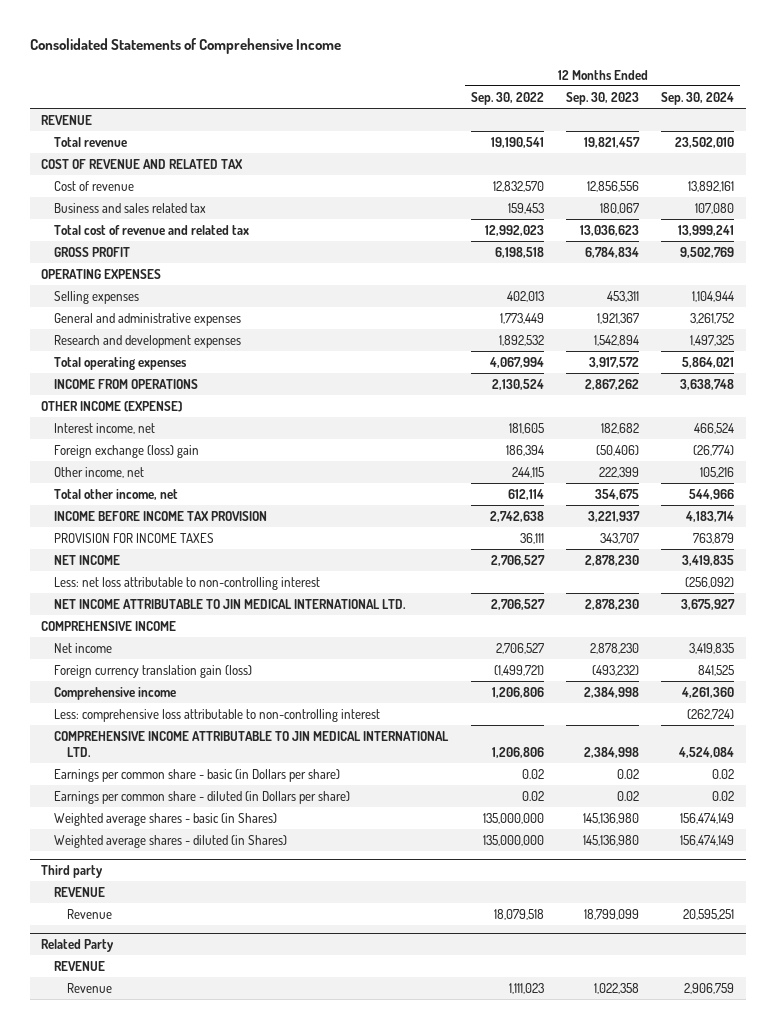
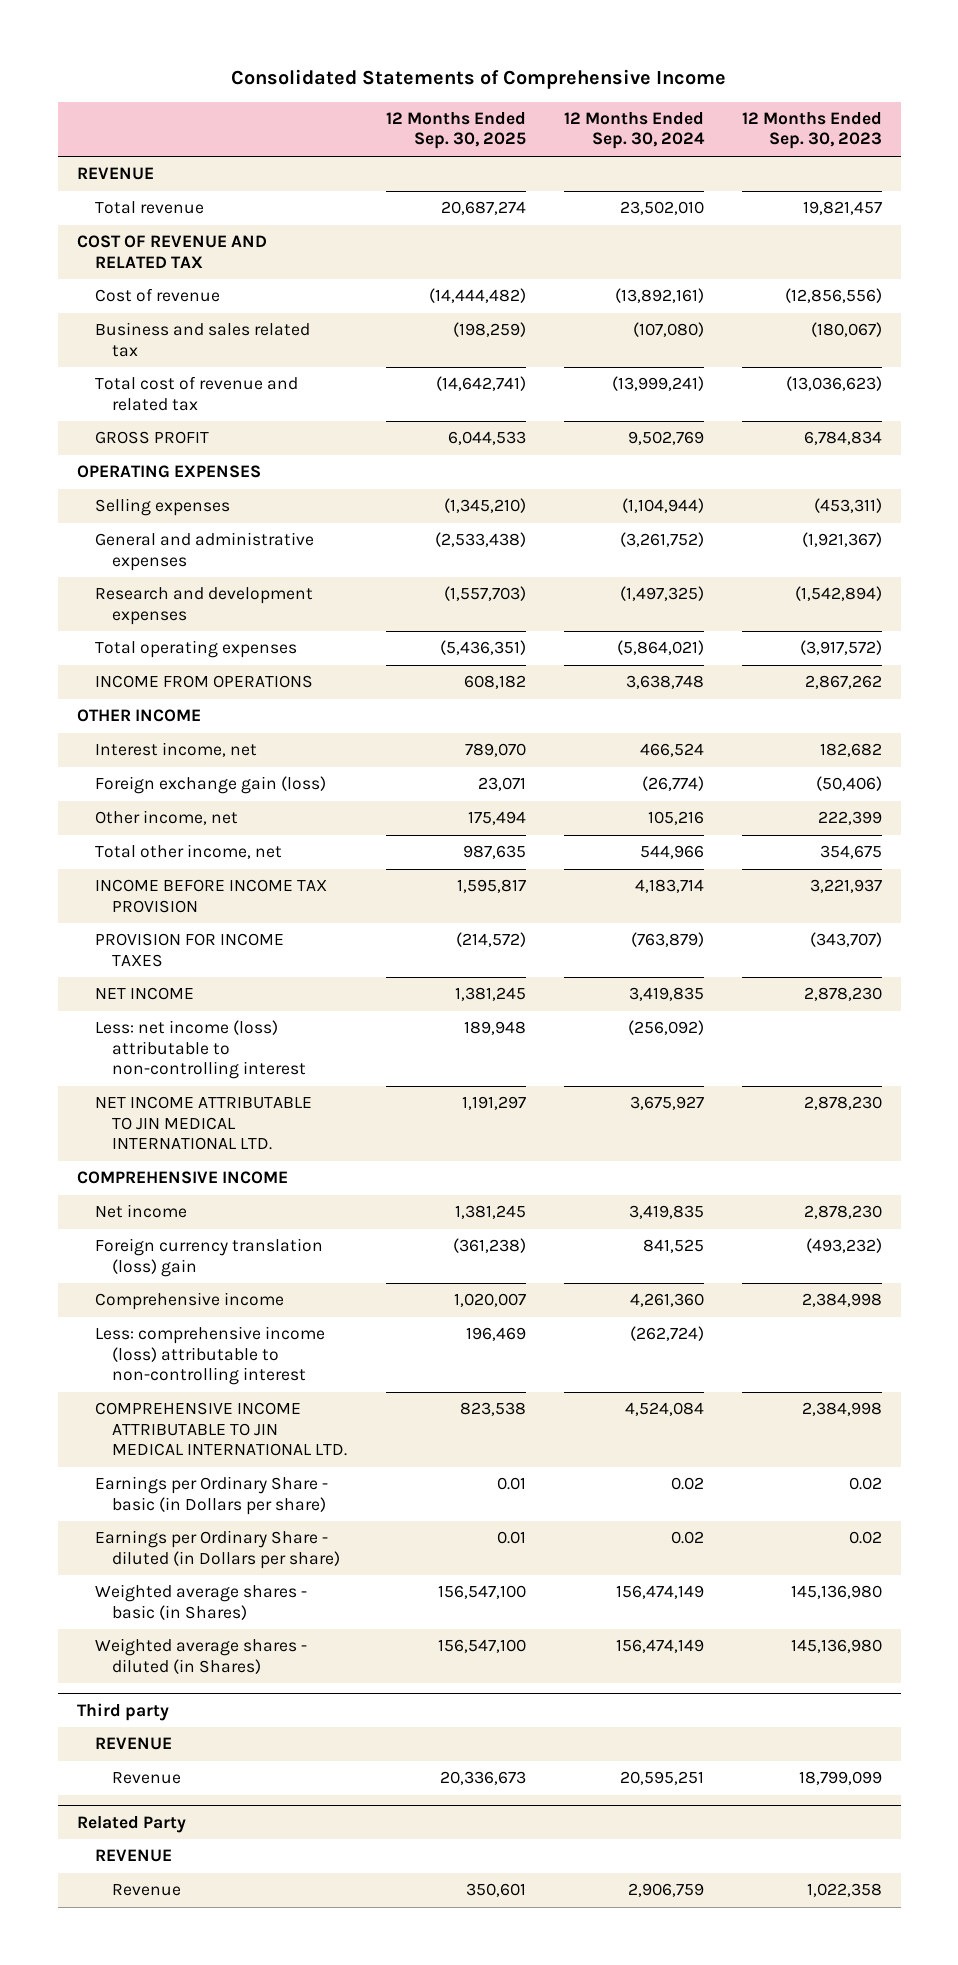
- | 12 Months Ended Sep. 30, 2022 | 12 Months Ended Sep. 30, 2023 | 12 Months Ended Sep. 30, 2024
+ | 12 Months Ended Sep. 30, 2025 | 12 Months Ended Sep. 30, 2024 | 12 Months Ended Sep. 30, 2023
- Cost of revenue | 12,832,570 | 12,856,556 | 13,892,161
- Business and sales related tax | 159,453 | 180,067 | 107,080
- Total cost of revenue and related tax | 12,992,023 | 13,036,623 | 13,999,241
+ Cost of revenue | (14,444,482) | (13,892,161) | (12,856,556)
+ Business and sales related tax | (198,259) | (107,080) | (180,067)
+ Total cost of revenue and related tax | (14,642,741) | (13,999,241) | (13,036,623)
- Selling expenses | 402,013 | 453,311 | 1,104,944
- General and administrative expenses | 1,773,449 | 1,921,367 | 3,261,752
- Research and development expenses | 1,892,532 | 1,542,894 | 1,497,325
- Total operating expenses | 4,067,994 | 3,917,572 | 5,864,021
+ Selling expenses | (1,345,210) | (1,104,944) | (453,311)
+ General and administrative expenses | (2,533,438) | (3,261,752) | (1,921,367)
+ Research and development expenses | (1,557,703) | (1,497,325) | (1,542,894)
+ Total operating expenses | (5,436,351) | (5,864,021) | (3,917,572)
- OTHER INCOME (EXPENSE)
+ OTHER INCOME
- Foreign exchange (loss) gain | 186,394 | (50,406) | (26,774)
+ Foreign exchange gain (loss) | 23,071 | (26,774) | (50,406)
- PROVISION FOR INCOME TAXES | 36,111 | 343,707 | 763,879
+ PROVISION FOR INCOME TAXES | (214,572) | (763,879) | (343,707)
- Less: net loss attributable to non-controlling interest | | | (256,092)
+ Less: net income (loss) attributable to non-controlling interest | 189,948 | (256,092) |
- Foreign currency translation gain (loss) | (1,499,721) | (493,232) | 841,525
+ Foreign currency translation (loss) gain | (361,238) | 841,525 | (493,232)
- Less: comprehensive loss attributable to non-controlling interest | | | (262,724)
+ Less: comprehensive income (loss) attributable to non-controlling interest | 196,469 | (262,724) |
- Earnings per common share - basic (in Dollars per share) | 0.02 | 0.02 | 0.02
- Earnings per common share - diluted (in Dollars per share) | 0.02 | 0.02 | 0.02
+ Earnings per Ordinary Share - basic (in Dollars per share) | 0.01 | 0.02 | 0.02
+ Earnings per Ordinary Share - diluted (in Dollars per share) | 0.01 | 0.02 | 0.02

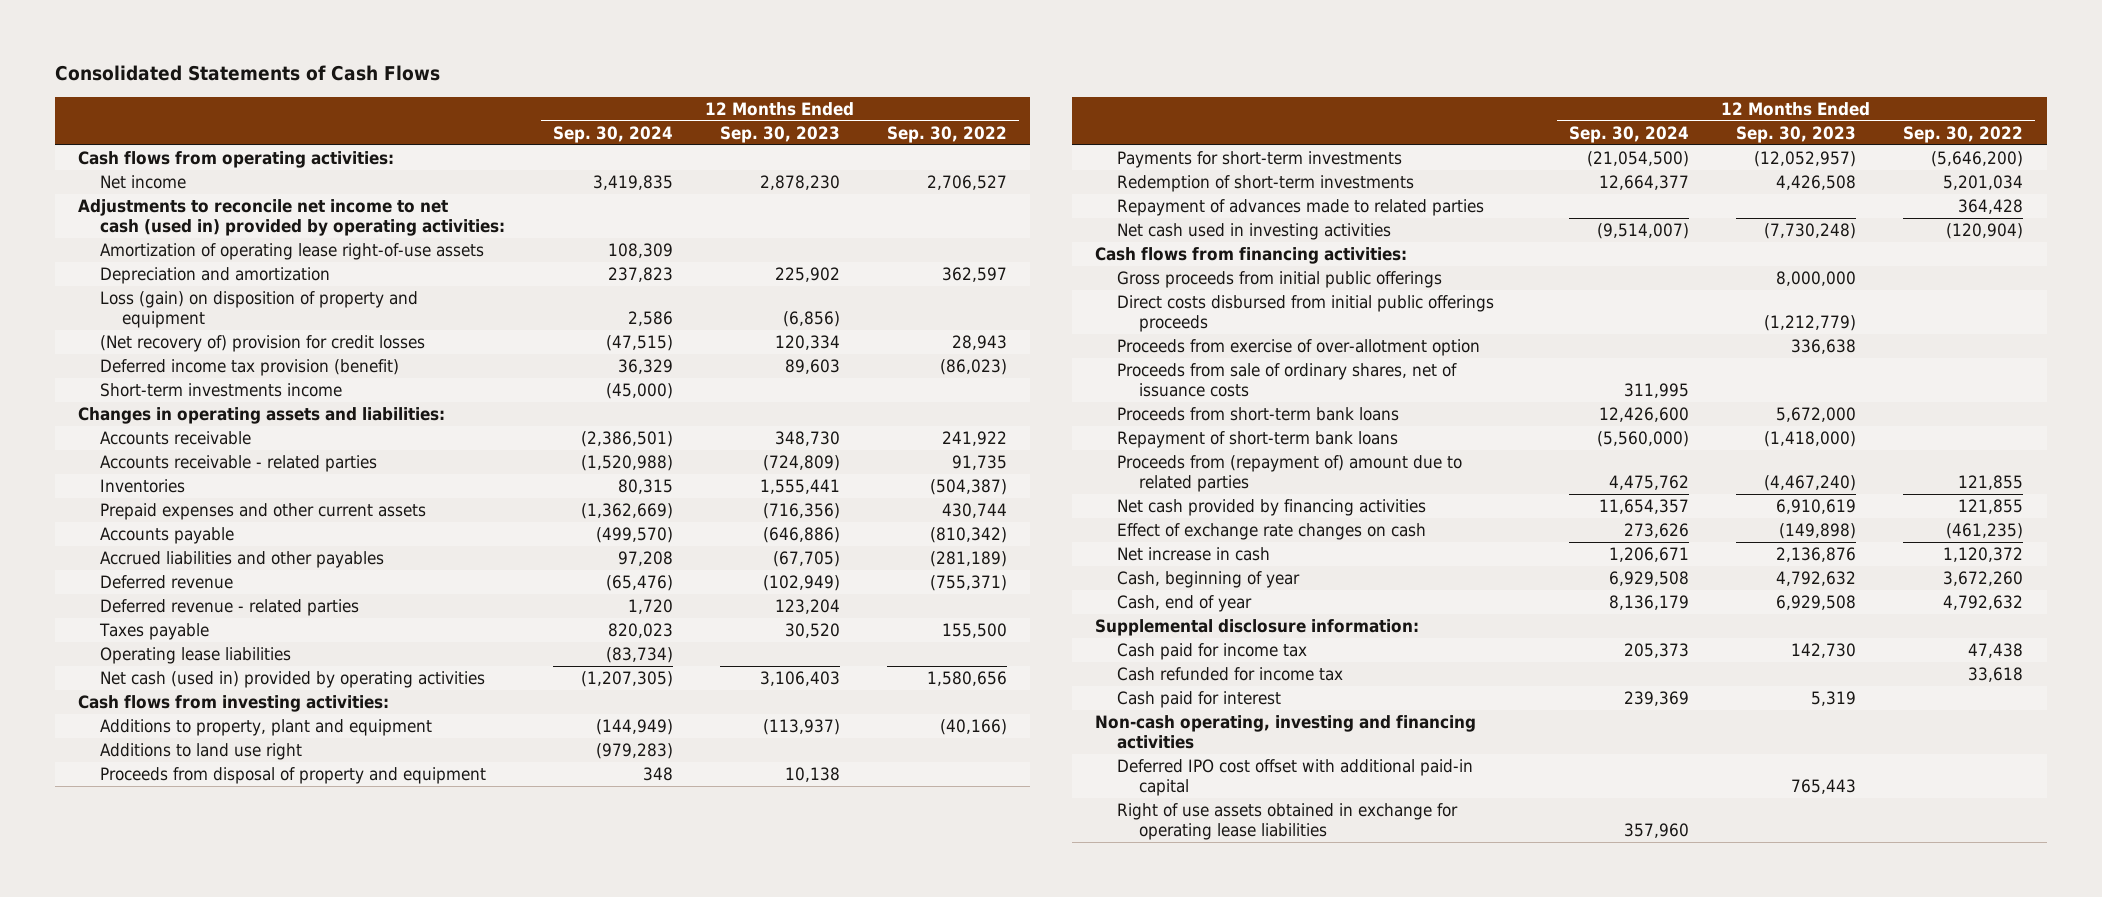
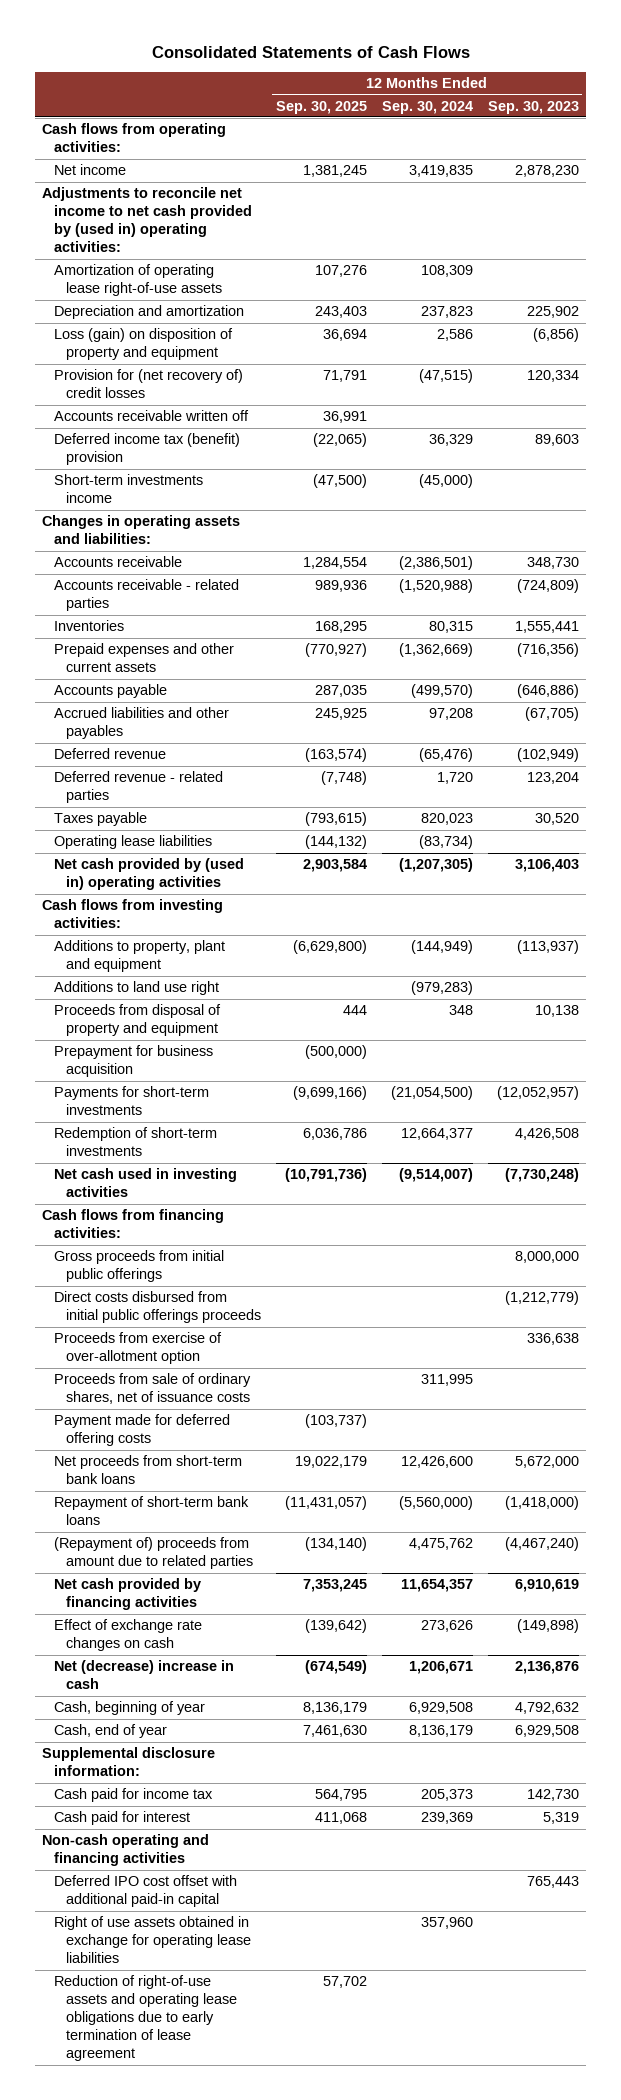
- | 12 Months Ended Sep. 30, 2024 | 12 Months Ended Sep. 30, 2023 | 12 Months Ended Sep. 30, 2022
+ | 12 Months Ended Sep. 30, 2025 | 12 Months Ended Sep. 30, 2024 | 12 Months Ended Sep. 30, 2023
- Adjustments to reconcile net income to net cash (used in) provided by operating activities:
+ Adjustments to reconcile net income to net cash provided by (used in) operating activities:
- (Net recovery of) provision for credit losses | (47,515) | 120,334 | 28,943
- Deferred income tax provision (benefit) | 36,329 | 89,603 | (86,023)
+ Provision for (net recovery of) credit losses | 71,791 | (47,515) | 120,334
+ Accounts receivable written off | 36,991 | |
+ Deferred income tax (benefit) provision | (22,065) | 36,329 | 89,603
- Net cash (used in) provided by operating activities | (1,207,305) | 3,106,403 | 1,580,656
+ Net cash provided by (used in) operating activities | 2,903,584 | (1,207,305) | 3,106,403
+ Prepayment for business acquisition | (500,000) | |
- Repayment of advances made to related parties | | | 364,428
- Proceeds from short-term bank loans | 12,426,600 | 5,672,000 |
+ Payment made for deferred offering costs | (103,737) | |
+ Net proceeds from short-term bank loans | 19,022,179 | 12,426,600 | 5,672,000
- Proceeds from (repayment of) amount due to related parties | 4,475,762 | (4,467,240) | 121,855
+ (Repayment of) proceeds from amount due to related parties | (134,140) | 4,475,762 | (4,467,240)
- Net increase in cash | 1,206,671 | 2,136,876 | 1,120,372
+ Net (decrease) increase in cash | (674,549) | 1,206,671 | 2,136,876
- Cash refunded for income tax | | | 33,618
- Non-cash operating, investing and financing activities
+ Non-cash operating and financing activities
+ Reduction of right-of-use assets and operating lease obligations due to early termination of lease agreement | 57,702 | |

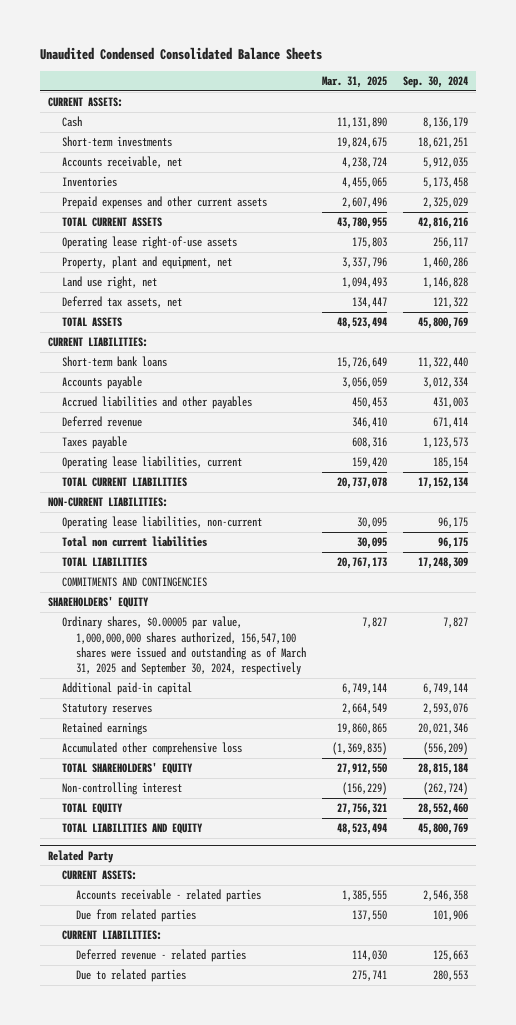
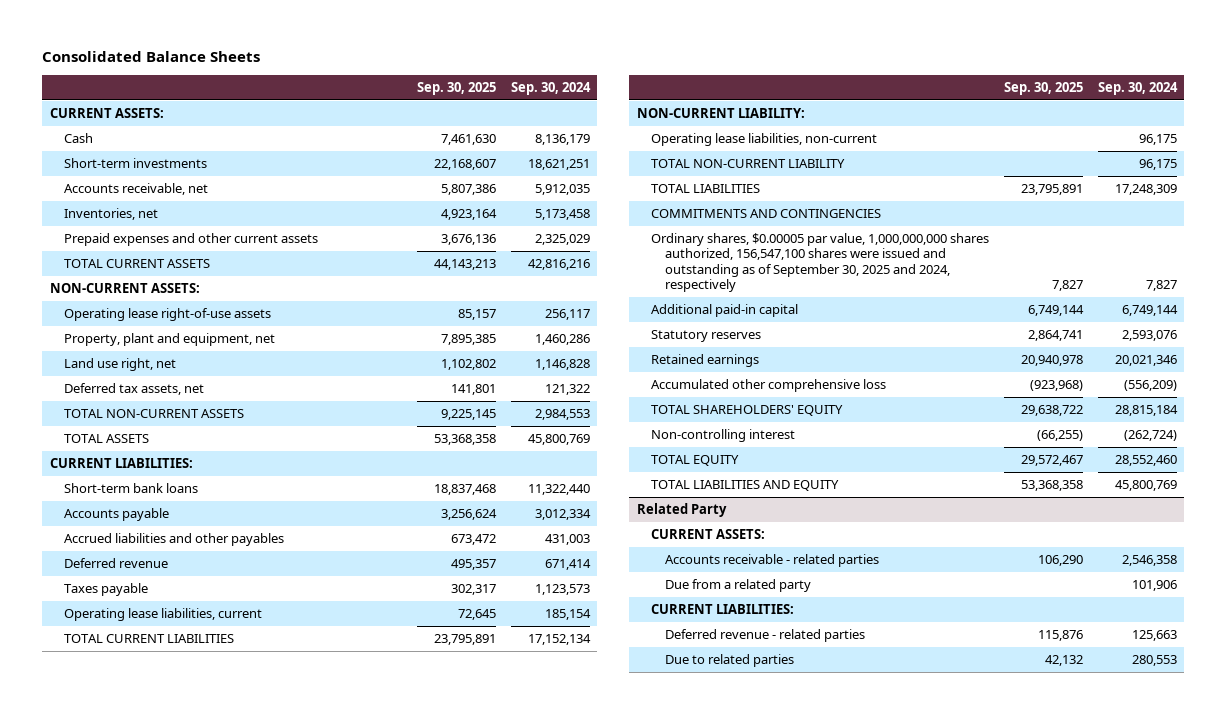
- Unaudited Condensed Consolidated Balance Sheets
+ Consolidated Balance Sheets
- | Mar. 31, 2025 | Sep. 30, 2024
+ | Sep. 30, 2025 | Sep. 30, 2024
- Inventories | 4,455,065 | 5,173,458
+ Inventories, net | 4,923,164 | 5,173,458
+ NON-CURRENT ASSETS:
+ TOTAL NON-CURRENT ASSETS | 9,225,145 | 2,984,553
- NON-CURRENT LIABILITIES:
+ NON-CURRENT LIABILITY:
- Total non current liabilities | 30,095 | 96,175
+ TOTAL NON-CURRENT LIABILITY | | 96,175
- SHAREHOLDERS' EQUITY
- Ordinary shares, $0.00005 par value, 1,000,000,000 shares authorized, 156,547,100 shares were issued and outstanding as of March 31, 2025 and September 30, 2024, respectively | 7,827 | 7,827
+ Ordinary shares, $0.00005 par value, 1,000,000,000 shares authorized, 156,547,100 shares were issued and outstanding as of September 30, 2025 and 2024, respectively | 7,827 | 7,827
@ Related Party
- Due from related parties | 137,550 | 101,906
+ Due from a related party | | 101,906

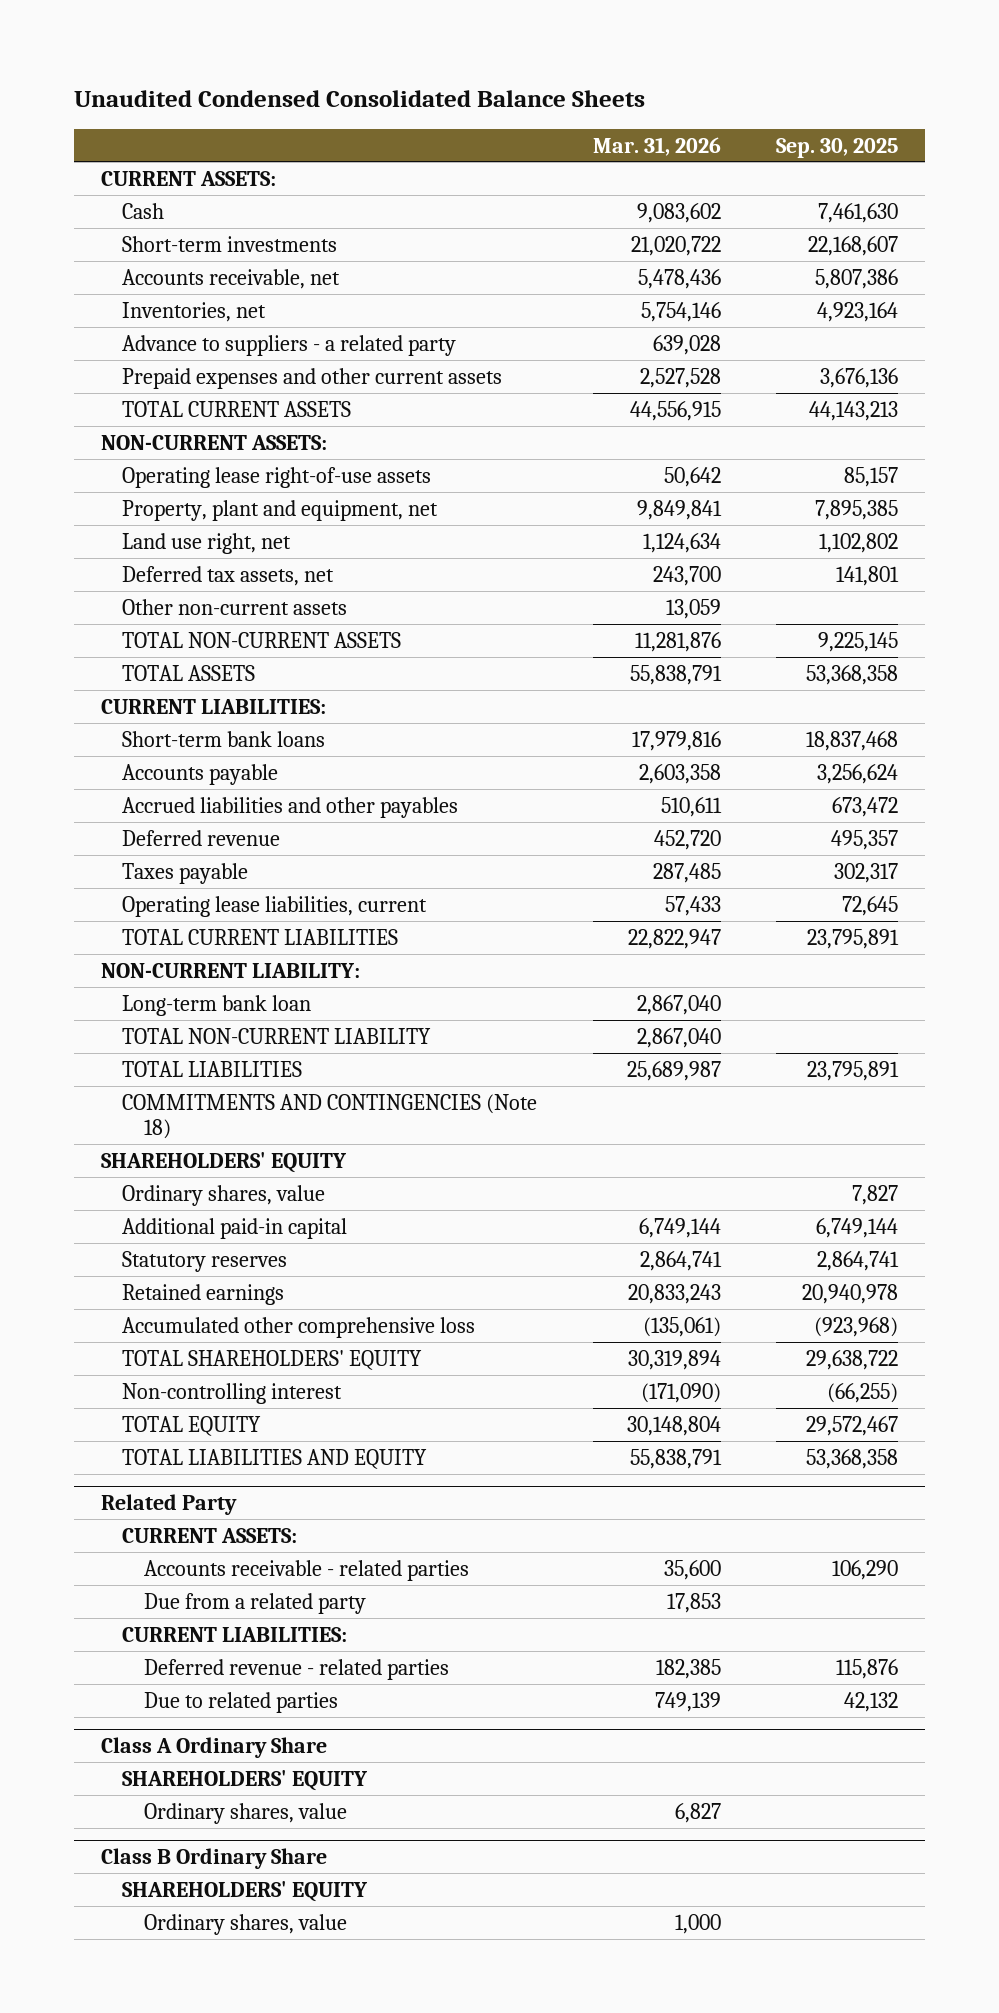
- Consolidated Balance Sheets
+ Unaudited Condensed Consolidated Balance Sheets
- | Sep. 30, 2025 | Sep. 30, 2024
+ | Mar. 31, 2026 | Sep. 30, 2025
+ Advance to suppliers - a related party | 639,028 |
+ Other non-current assets | 13,059 |
- Operating lease liabilities, non-current | | 96,175
+ Long-term bank loan | 2,867,040 |
- COMMITMENTS AND CONTINGENCIES
- Ordinary shares, $0.00005 par value, 1,000,000,000 shares authorized, 156,547,100 shares were issued and outstanding as of September 30, 2025 and 2024, respectively | 7,827 | 7,827
+ COMMITMENTS AND CONTINGENCIES (Note 18)
+ SHAREHOLDERS' EQUITY
+ Ordinary shares, value | | 7,827
+ Class A Ordinary Share
+ SHAREHOLDERS' EQUITY
+ Ordinary shares, value | 6,827 |
+ Class B Ordinary Share
+ SHAREHOLDERS' EQUITY
+ Ordinary shares, value | 1,000 |

